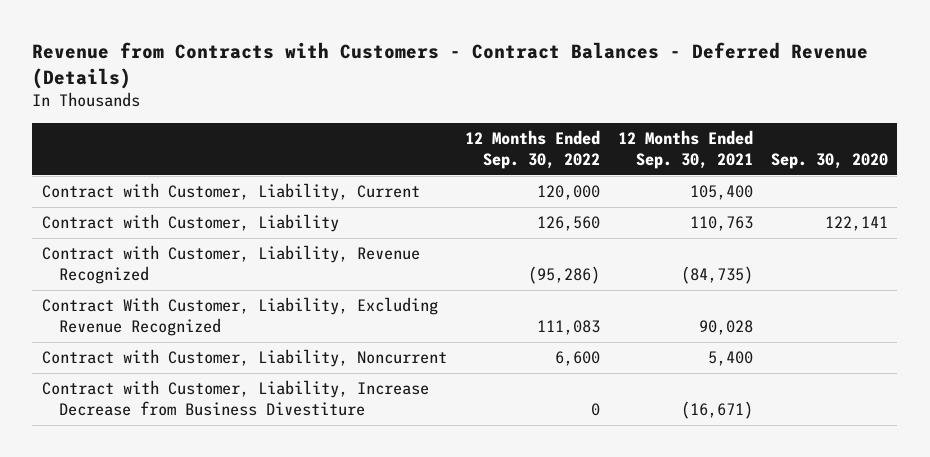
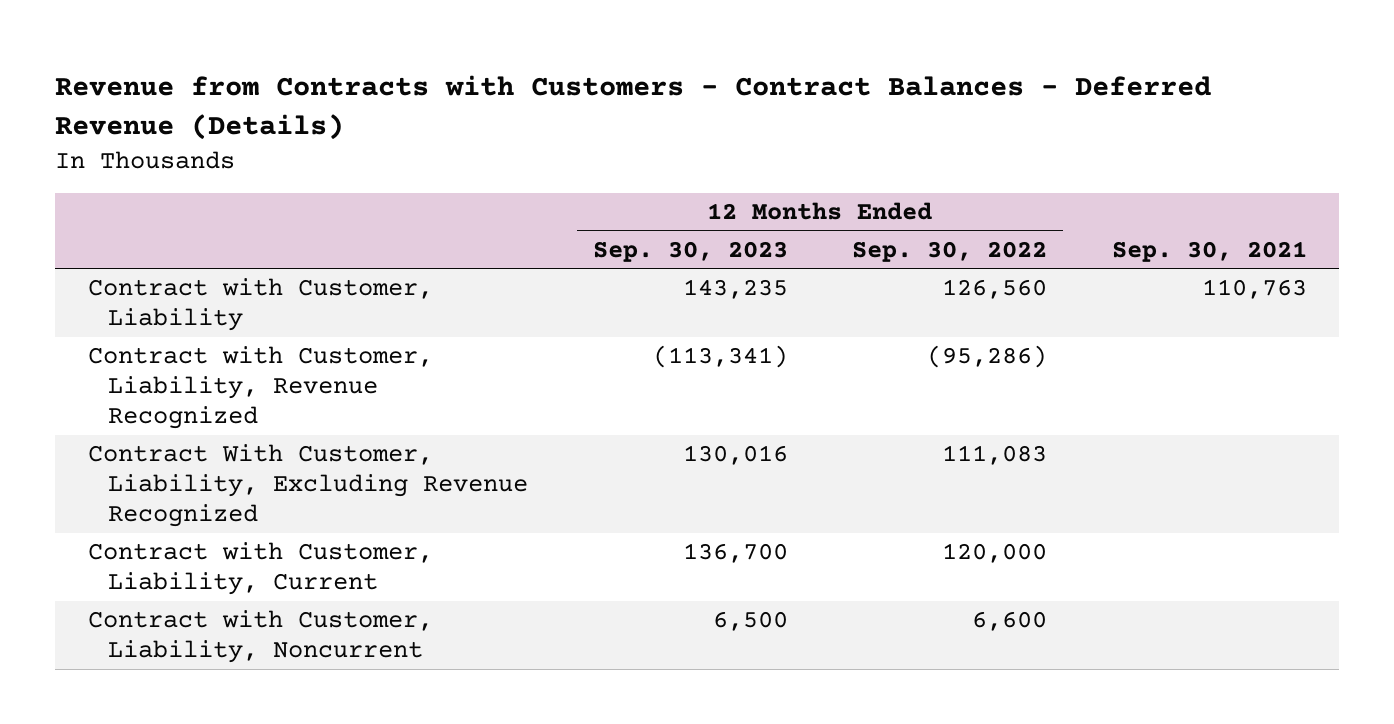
- | 12 Months Ended Sep. 30, 2022 | 12 Months Ended Sep. 30, 2021 | Sep. 30, 2020
+ | 12 Months Ended Sep. 30, 2023 | 12 Months Ended Sep. 30, 2022 | Sep. 30, 2021
moved down: Contract with Customer, Liability, Current | 136,700 | 120,000 |
- Contract with Customer, Liability, Increase Decrease from Business Divestiture | 0 | (16,671) |

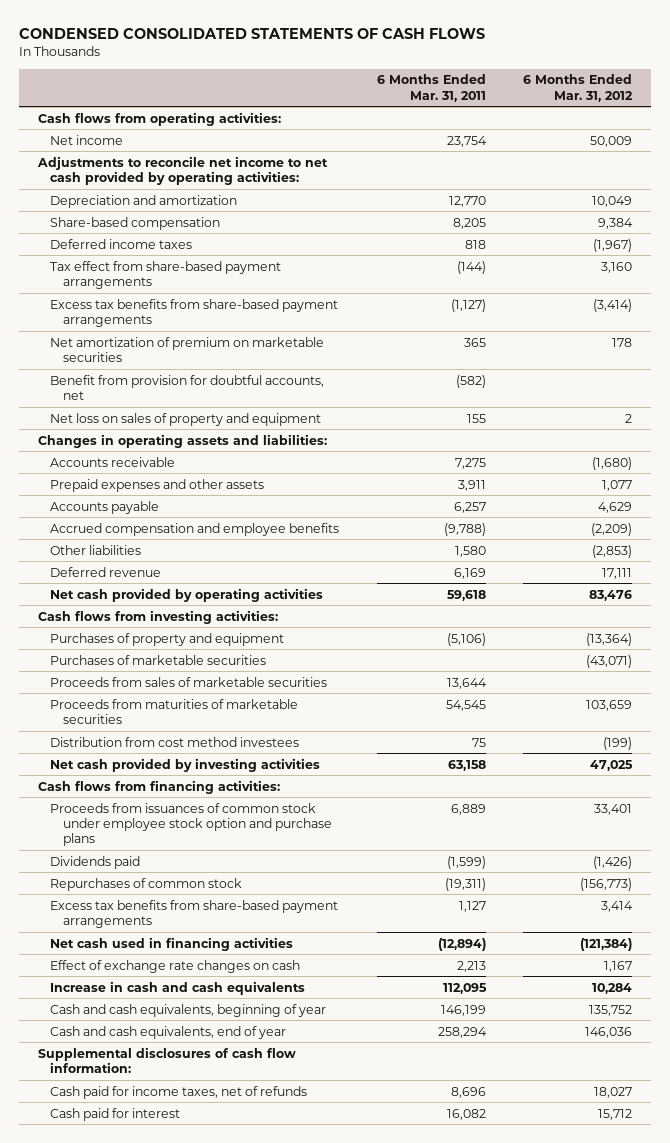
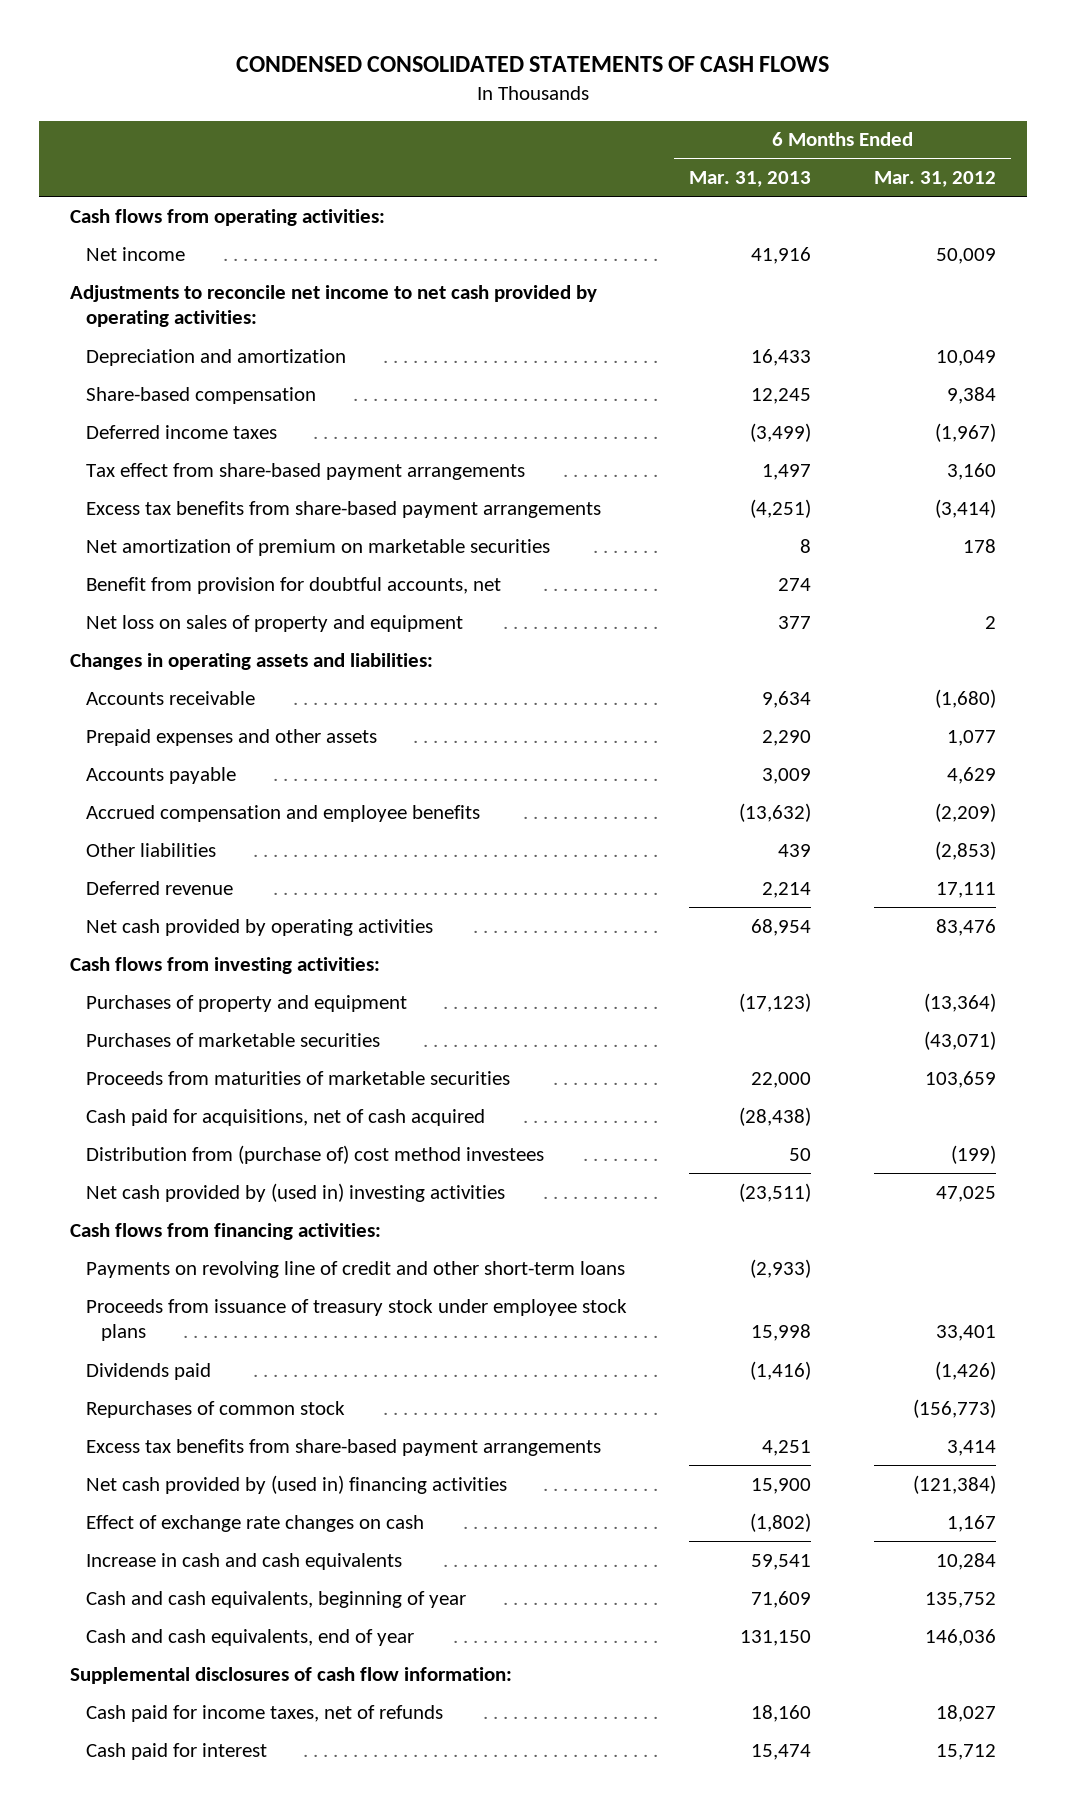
- | 6 Months Ended Mar. 31, 2011 | 6 Months Ended Mar. 31, 2012
+ | 6 Months Ended Mar. 31, 2013 | 6 Months Ended Mar. 31, 2012
- Proceeds from sales of marketable securities | 13,644 |
- Distribution from cost method investees | 75 | (199)
- Net cash provided by investing activities | 63,158 | 47,025
+ Cash paid for acquisitions, net of cash acquired | (28,438) |
+ Distribution from (purchase of) cost method investees | 50 | (199)
+ Net cash provided by (used in) investing activities | (23,511) | 47,025
- Proceeds from issuances of common stock under employee stock option and purchase plans | 6,889 | 33,401
+ Payments on revolving line of credit and other short-term loans | (2,933) |
+ Proceeds from issuance of treasury stock under employee stock plans | 15,998 | 33,401
- Net cash used in financing activities | (12,894) | (121,384)
+ Net cash provided by (used in) financing activities | 15,900 | (121,384)

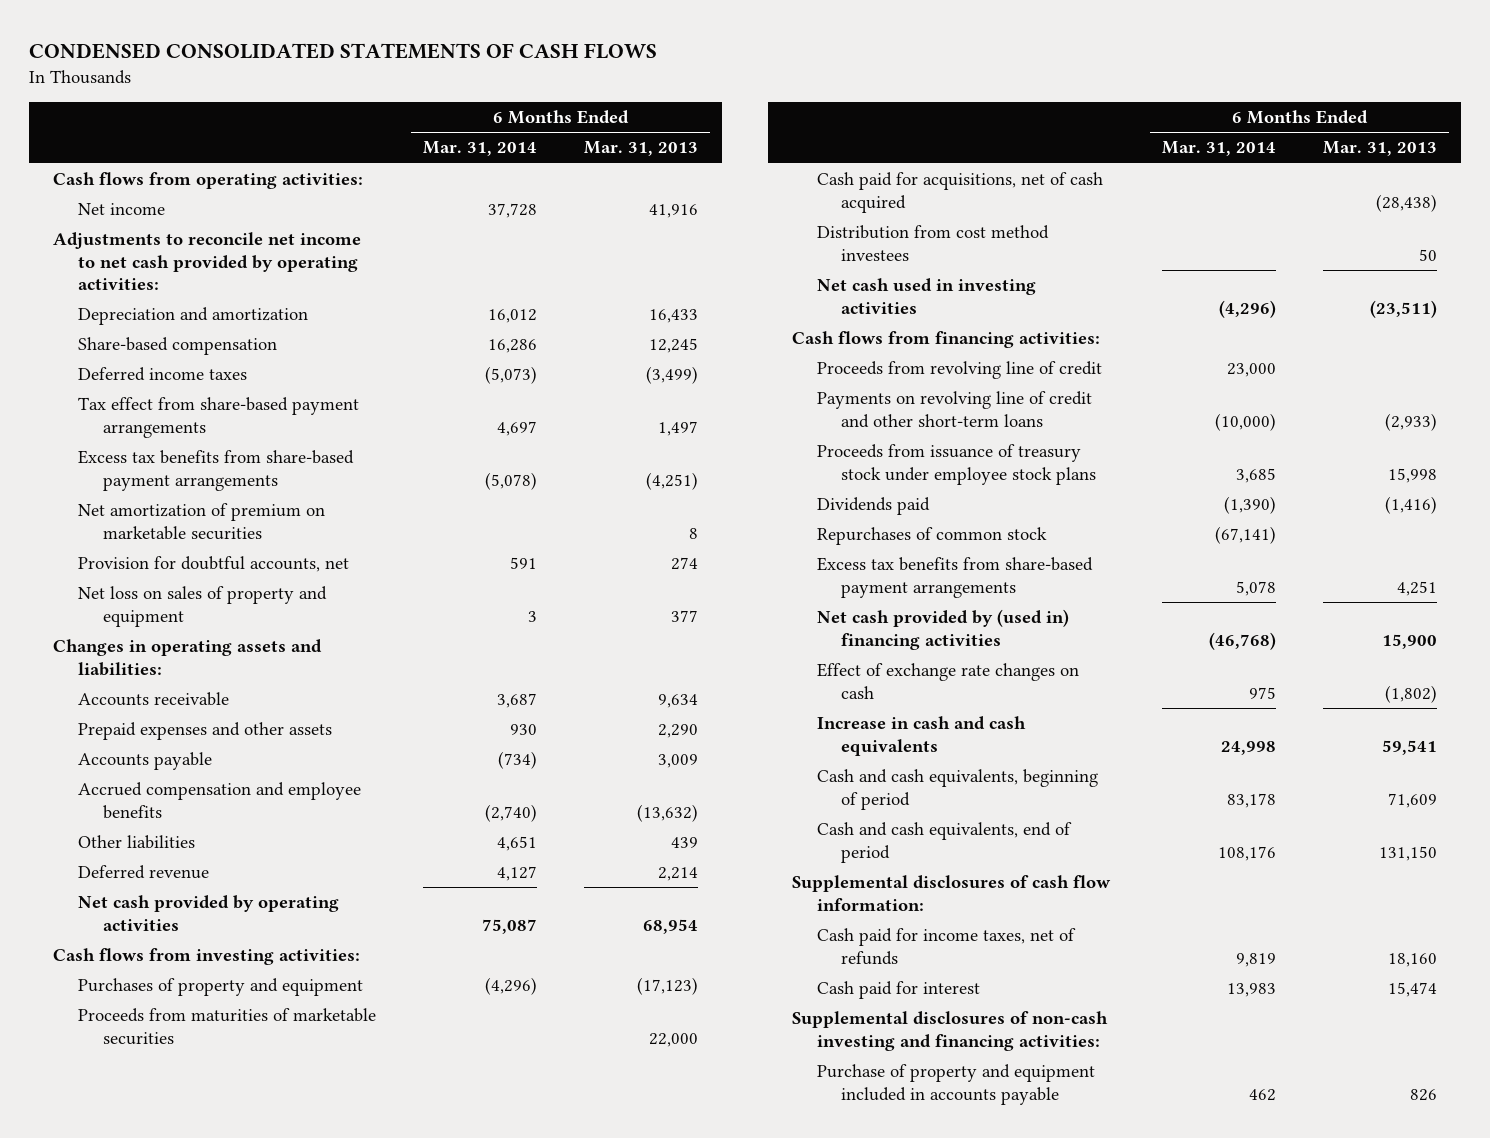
- | 6 Months Ended Mar. 31, 2013 | 6 Months Ended Mar. 31, 2012
+ | 6 Months Ended Mar. 31, 2014 | 6 Months Ended Mar. 31, 2013
- Benefit from provision for doubtful accounts, net | 274 |
+ Provision for doubtful accounts, net | 591 | 274
- Purchases of marketable securities | | (43,071)
- Distribution from (purchase of) cost method investees | 50 | (199)
- Net cash provided by (used in) investing activities | (23,511) | 47,025
+ Distribution from cost method investees | | 50
+ Net cash used in investing activities | (4,296) | (23,511)
+ Proceeds from revolving line of credit | 23,000 |
- Cash and cash equivalents, beginning of year | 71,609 | 135,752
- Cash and cash equivalents, end of year | 131,150 | 146,036
+ Cash and cash equivalents, beginning of period | 83,178 | 71,609
+ Cash and cash equivalents, end of period | 108,176 | 131,150
+ Supplemental disclosures of non-cash investing and financing activities:
+ Purchase of property and equipment included in accounts payable | 462 | 826

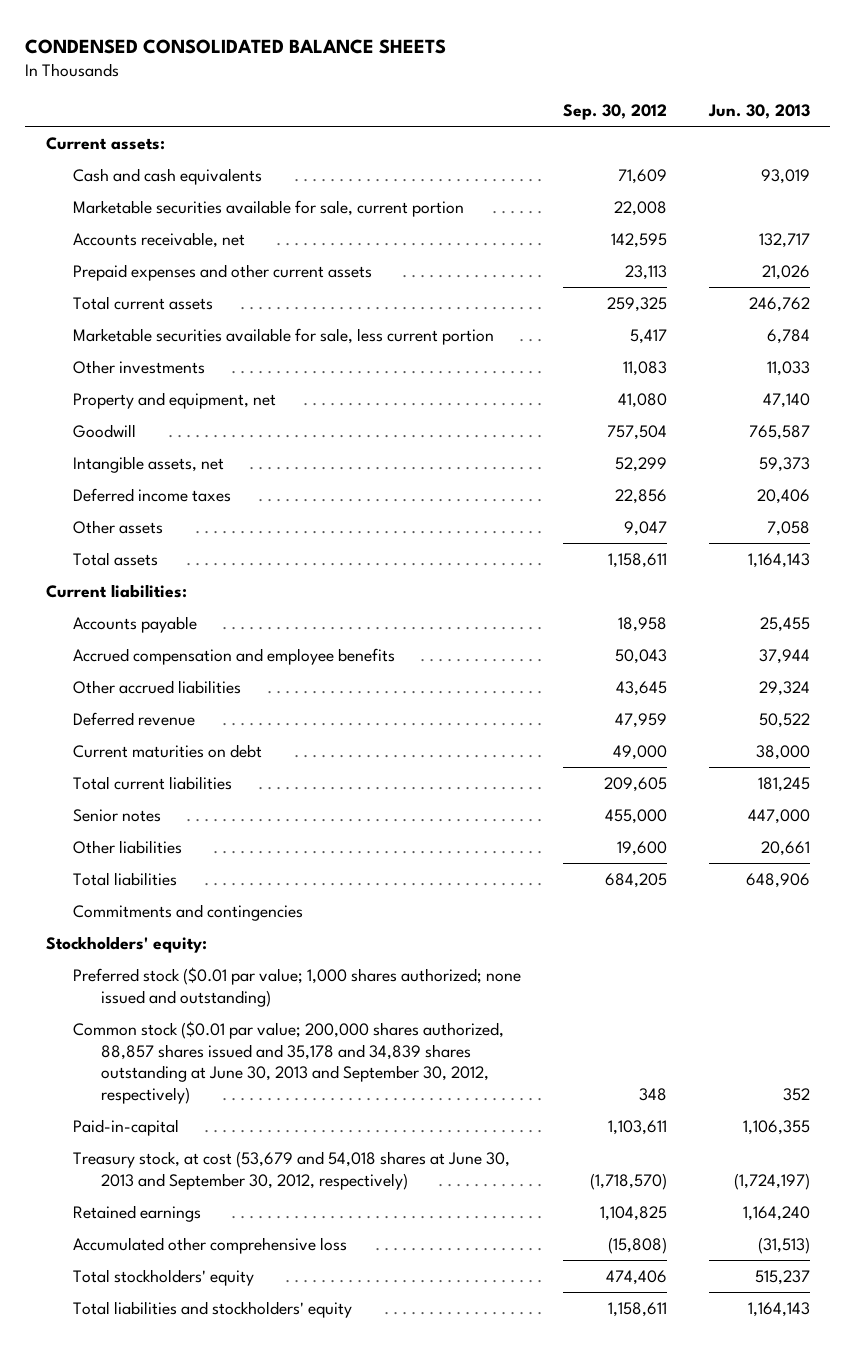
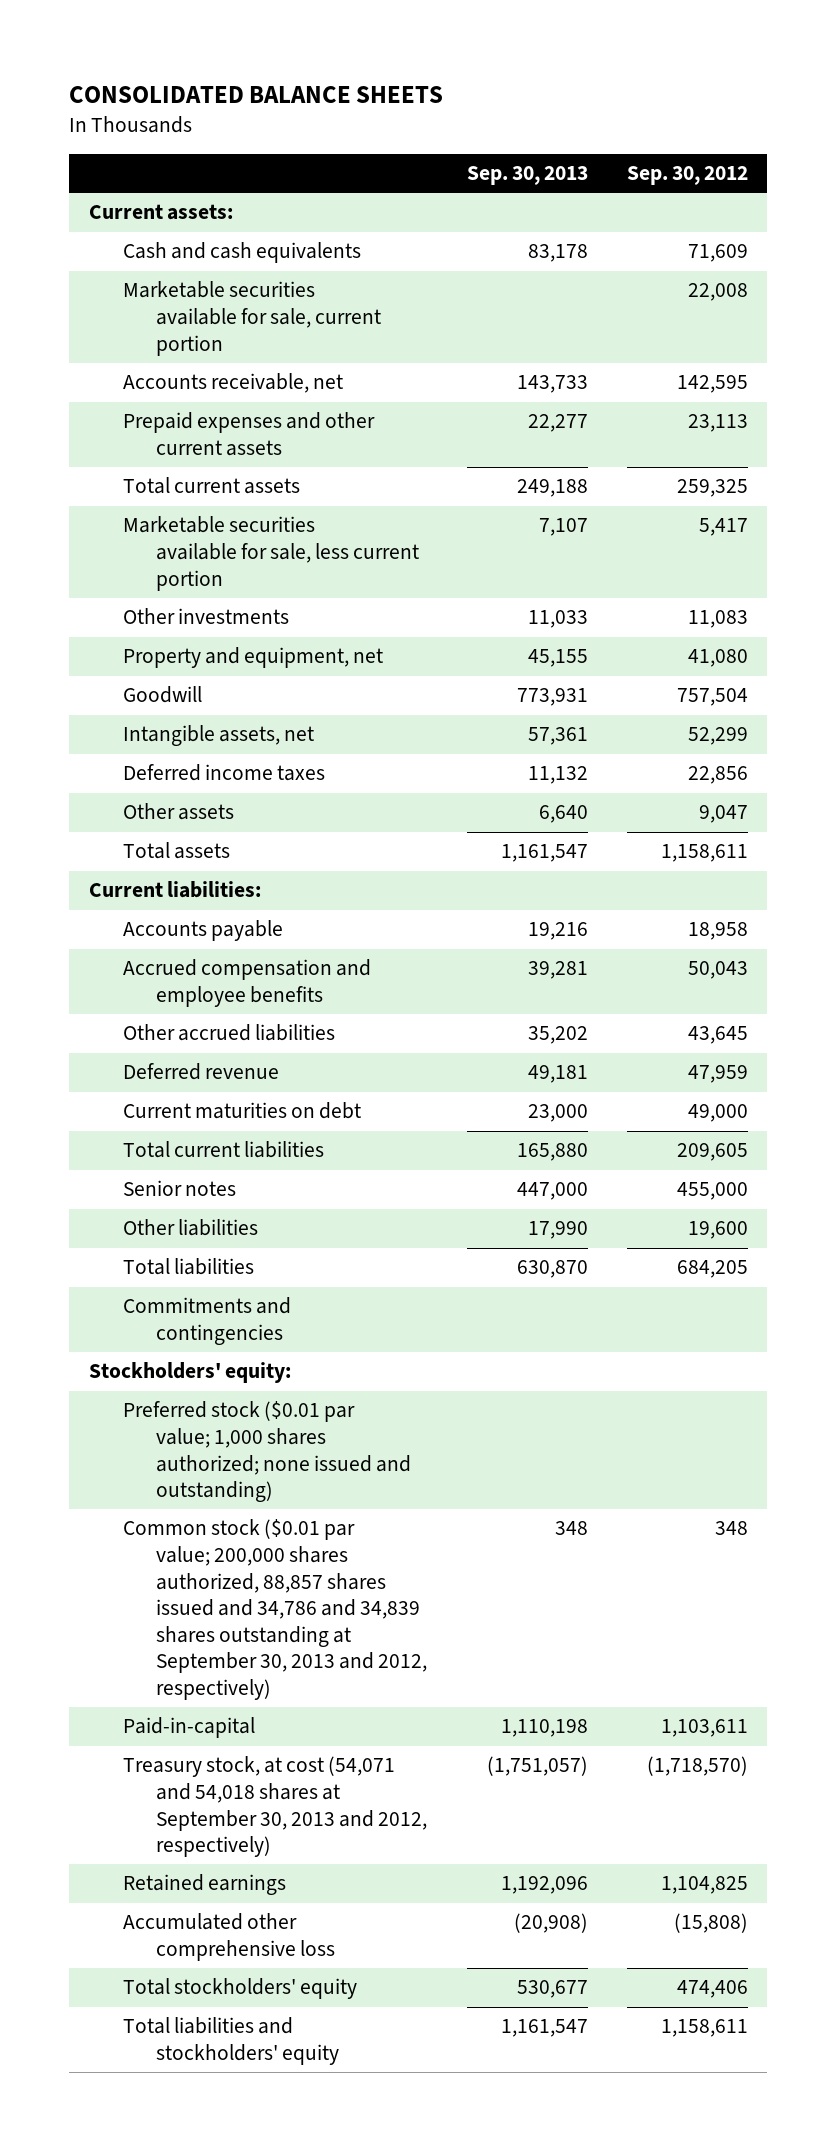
- CONDENSED CONSOLIDATED BALANCE SHEETS
+ CONSOLIDATED BALANCE SHEETS
- | Sep. 30, 2012 | Jun. 30, 2013
+ | Sep. 30, 2013 | Sep. 30, 2012
- Common stock ($0.01 par value; 200,000 shares authorized, 88,857 shares issued and 35,178 and 34,839 shares outstanding at June 30, 2013 and September 30, 2012, respectively) | 348 | 352
+ Common stock ($0.01 par value; 200,000 shares authorized, 88,857 shares issued and 34,786 and 34,839 shares outstanding at September 30, 2013 and 2012, respectively) | 348 | 348
- Treasury stock, at cost (53,679 and 54,018 shares at June 30, 2013 and September 30, 2012, respectively) | (1,718,570) | (1,724,197)
+ Treasury stock, at cost (54,071 and 54,018 shares at September 30, 2013 and 2012, respectively) | (1,751,057) | (1,718,570)

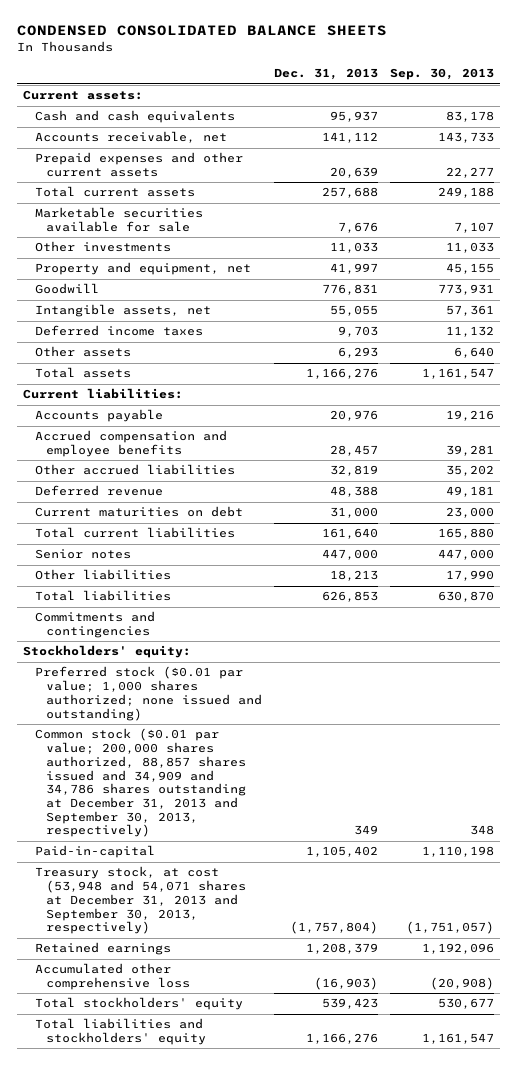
- CONSOLIDATED BALANCE SHEETS
+ CONDENSED CONSOLIDATED BALANCE SHEETS
- | Sep. 30, 2013 | Sep. 30, 2012
+ | Dec. 31, 2013 | Sep. 30, 2013
- Marketable securities available for sale, current portion | | 22,008
- Marketable securities available for sale, less current portion | 7,107 | 5,417
+ Marketable securities available for sale | 7,676 | 7,107
- Common stock ($0.01 par value; 200,000 shares authorized, 88,857 shares issued and 34,786 and 34,839 shares outstanding at September 30, 2013 and 2012, respectively) | 348 | 348
+ Common stock ($0.01 par value; 200,000 shares authorized, 88,857 shares issued and 34,909 and 34,786 shares outstanding at December 31, 2013 and September 30, 2013, respectively) | 349 | 348
- Treasury stock, at cost (54,071 and 54,018 shares at September 30, 2013 and 2012, respectively) | (1,751,057) | (1,718,570)
+ Treasury stock, at cost (53,948 and 54,071 shares at December 31, 2013 and September 30, 2013, respectively) | (1,757,804) | (1,751,057)

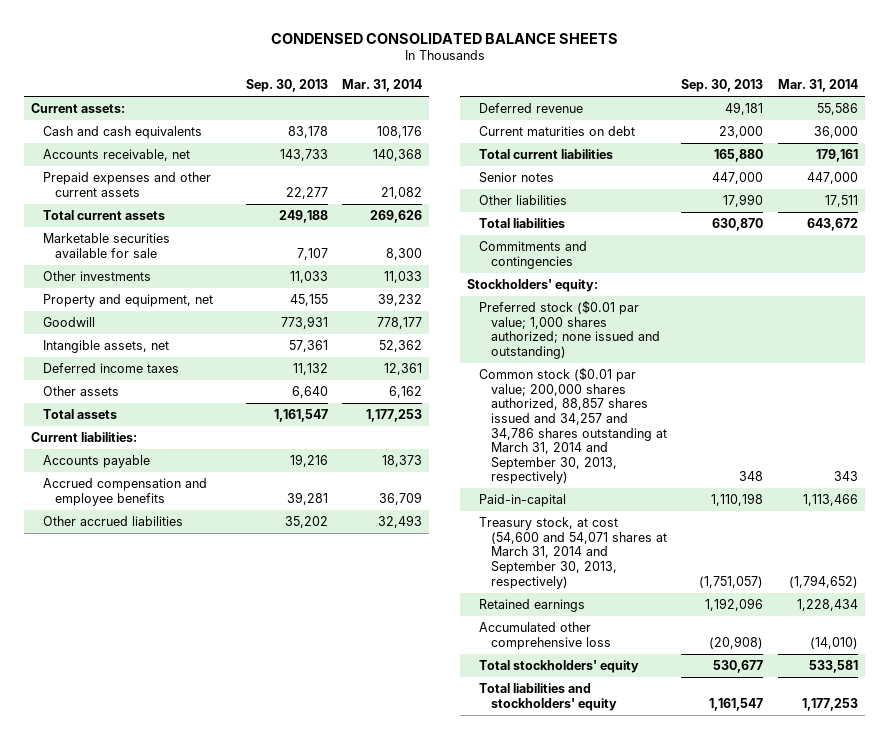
- | Dec. 31, 2013 | Sep. 30, 2013
+ | Sep. 30, 2013 | Mar. 31, 2014
- Common stock ($0.01 par value; 200,000 shares authorized, 88,857 shares issued and 34,909 and 34,786 shares outstanding at December 31, 2013 and September 30, 2013, respectively) | 349 | 348
+ Common stock ($0.01 par value; 200,000 shares authorized, 88,857 shares issued and 34,257 and 34,786 shares outstanding at March 31, 2014 and September 30, 2013, respectively) | 348 | 343
- Treasury stock, at cost (53,948 and 54,071 shares at December 31, 2013 and September 30, 2013, respectively) | (1,757,804) | (1,751,057)
+ Treasury stock, at cost (54,600 and 54,071 shares at March 31, 2014 and September 30, 2013, respectively) | (1,751,057) | (1,794,652)

